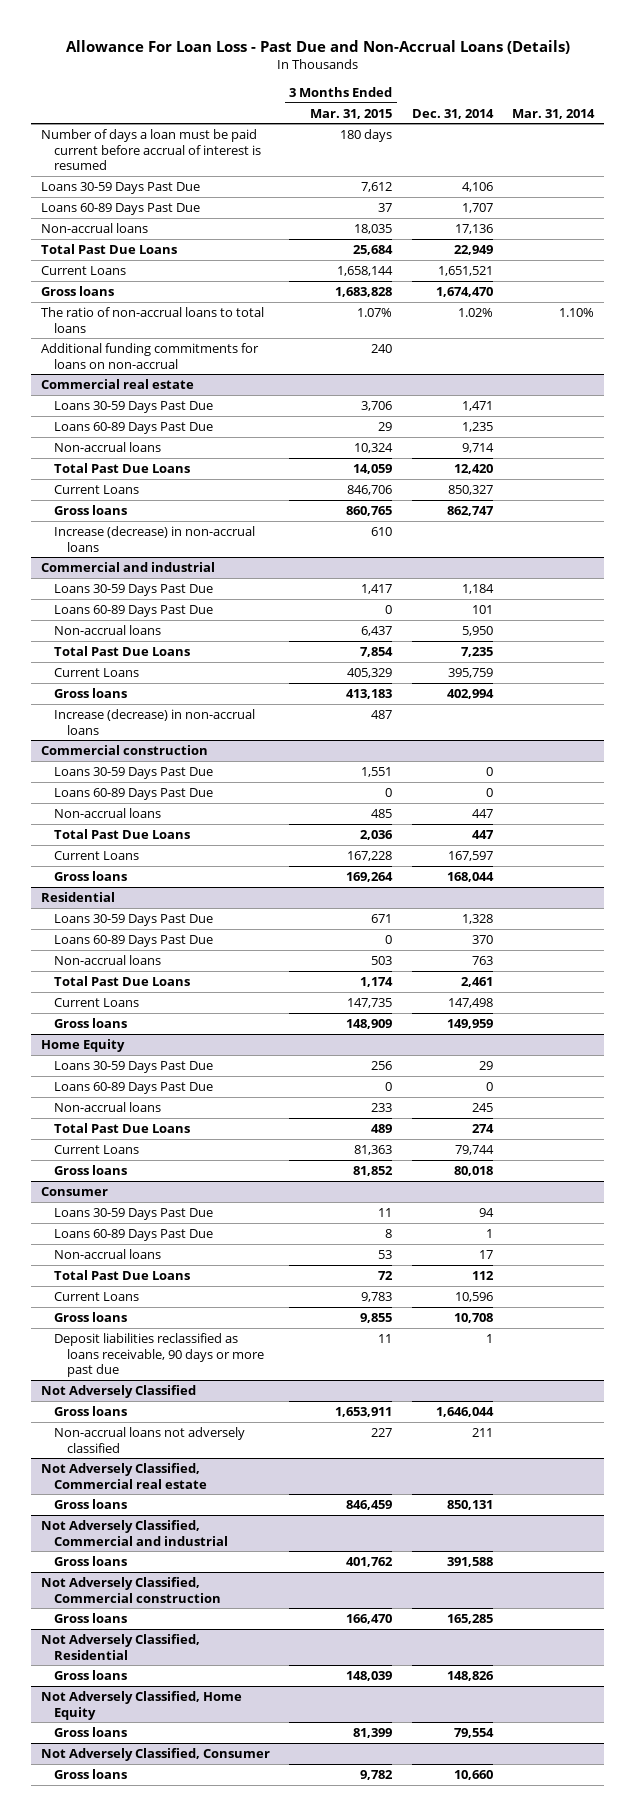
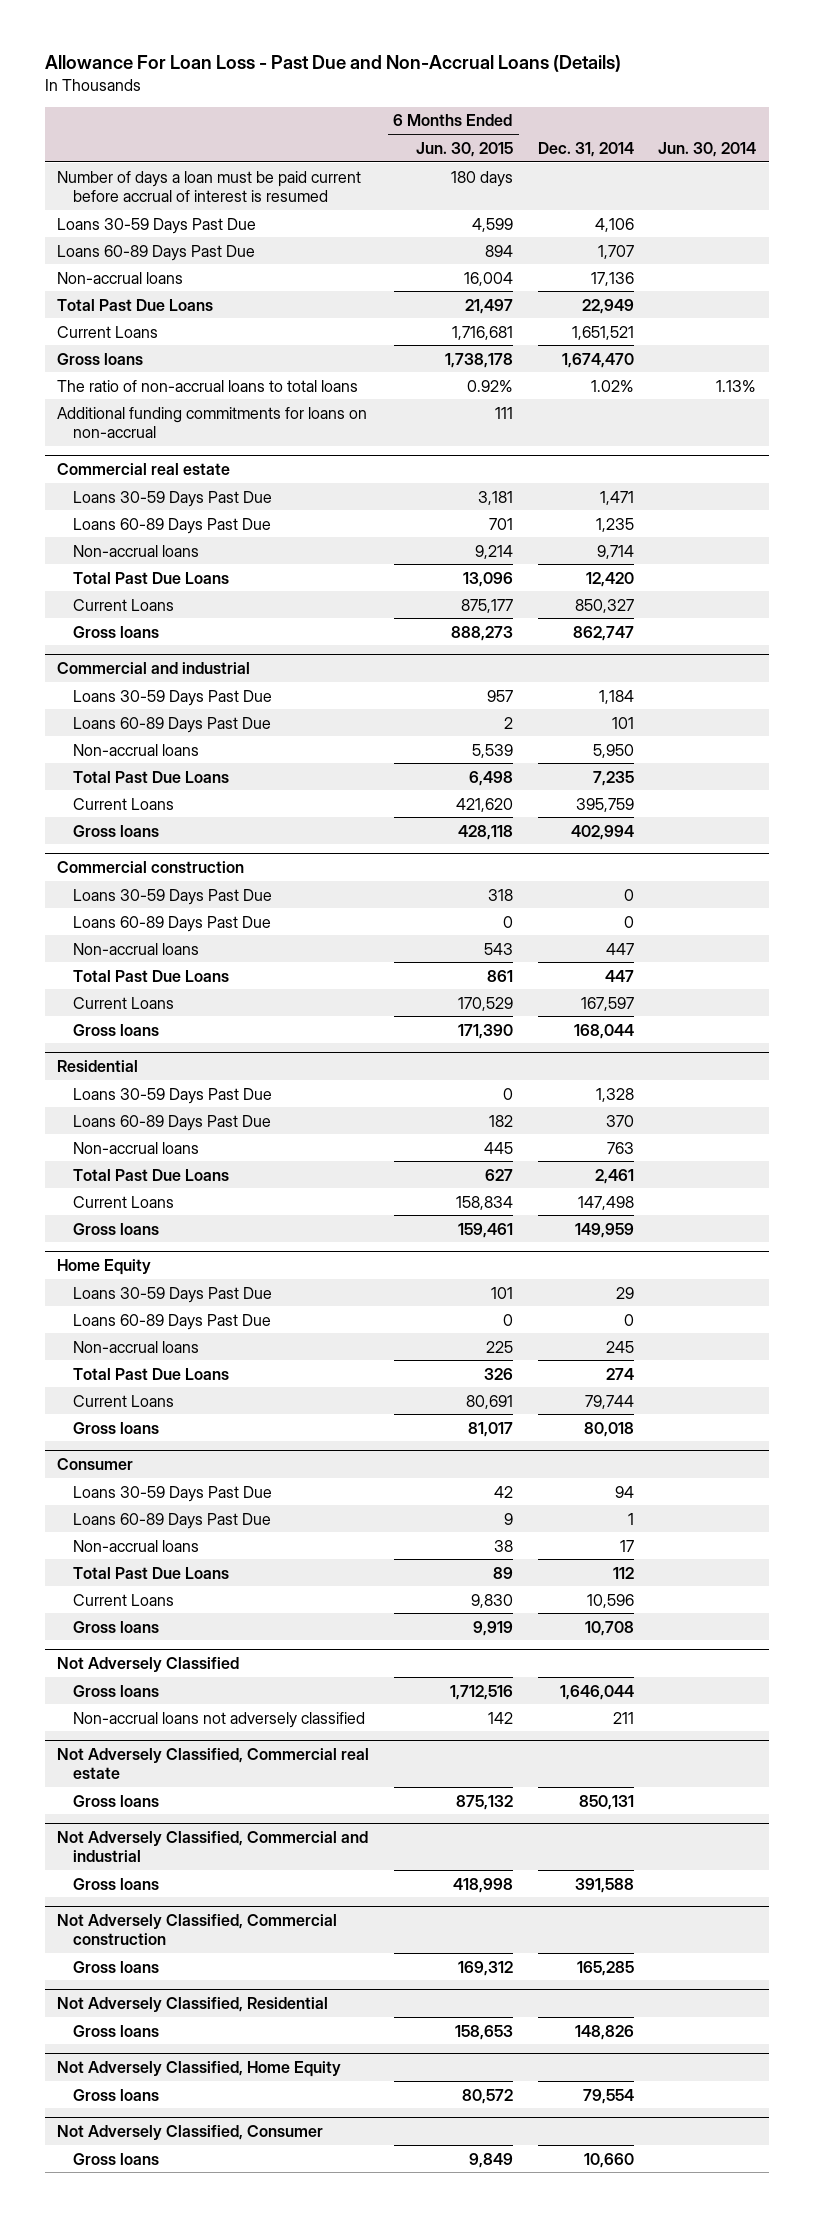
- | 3 Months Ended Mar. 31, 2015 | Dec. 31, 2014 | Mar. 31, 2014
+ | 6 Months Ended Jun. 30, 2015 | Dec. 31, 2014 | Jun. 30, 2014
@ Commercial real estate
- Increase (decrease) in non-accrual loans | 610 | |
@ Commercial and industrial
- Increase (decrease) in non-accrual loans | 487 | |
@ Consumer
- Deposit liabilities reclassified as loans receivable, 90 days or more past due | 11 | 1 |

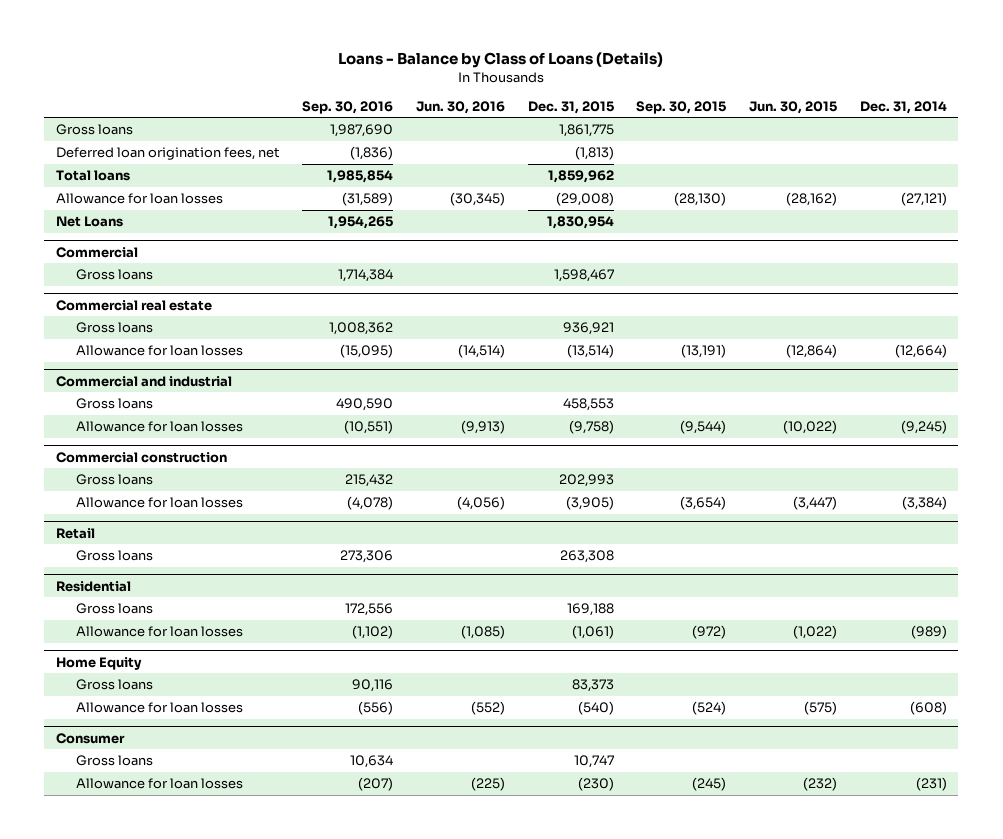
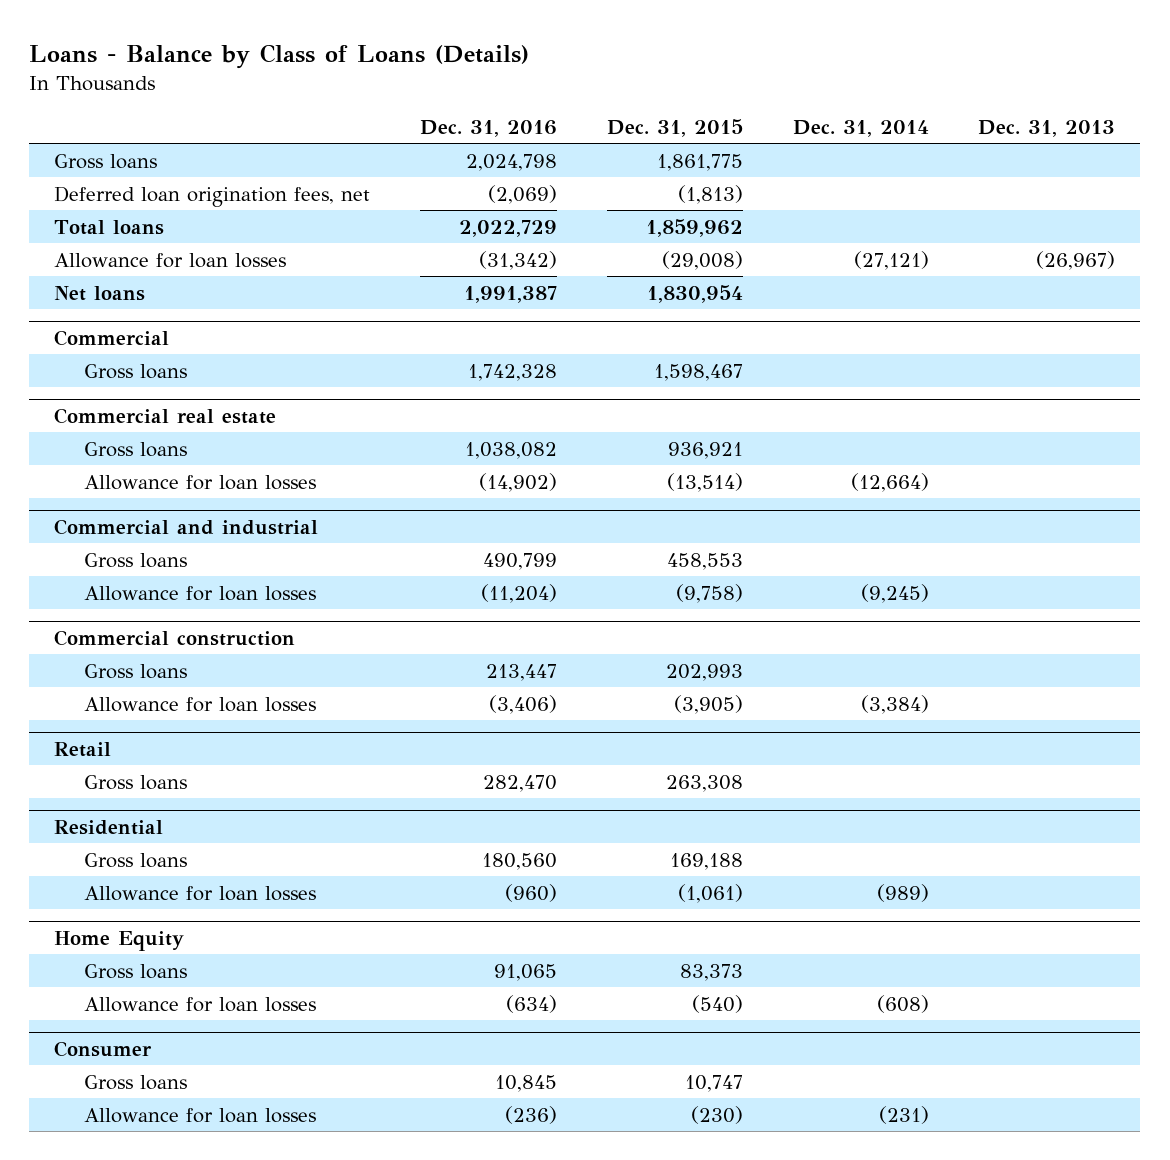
- | Sep. 30, 2016 | Jun. 30, 2016 | Dec. 31, 2015 | Sep. 30, 2015 | Jun. 30, 2015 | Dec. 31, 2014
+ | Dec. 31, 2016 | Dec. 31, 2015 | Dec. 31, 2014 | Dec. 31, 2013
- Net Loans | 1,954,265 | | 1,830,954 | | |
+ Net loans | 1,991,387 | 1,830,954 | |

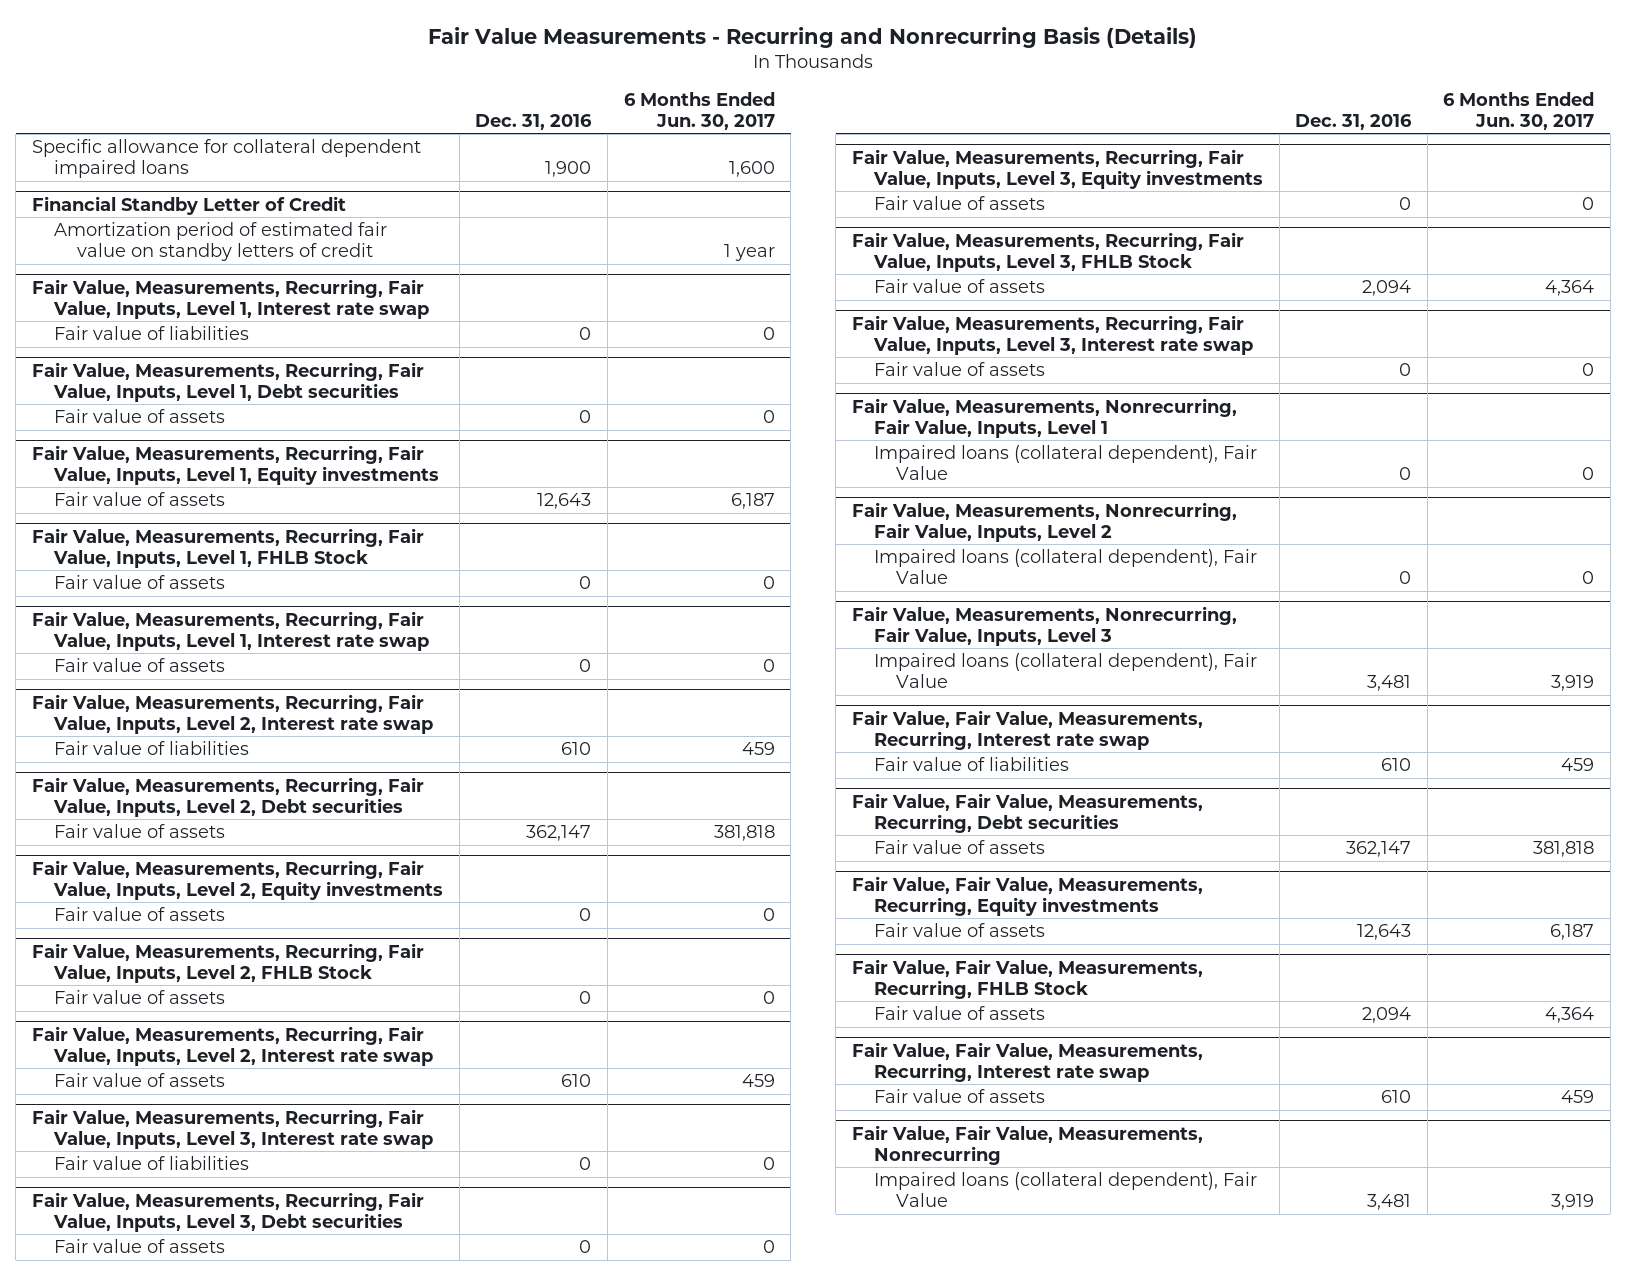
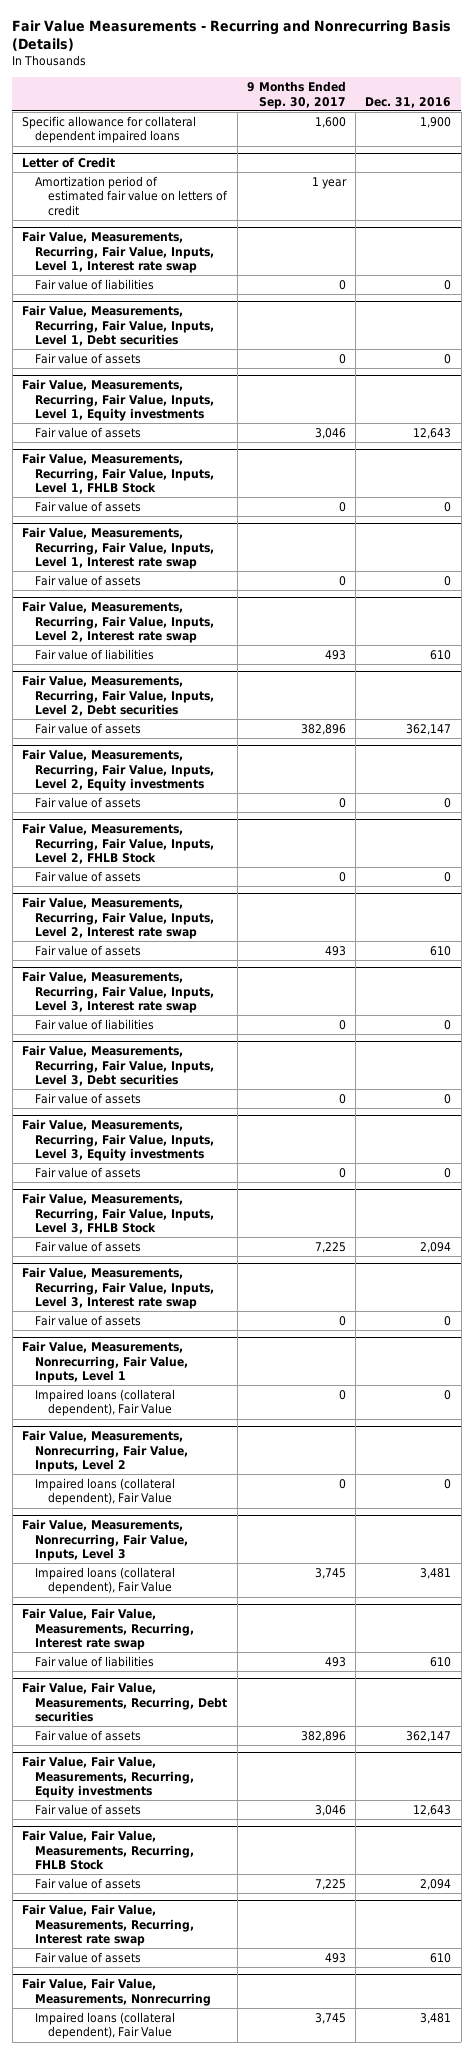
- | Dec. 31, 2016 | 6 Months Ended Jun. 30, 2017
+ | 9 Months Ended Sep. 30, 2017 | Dec. 31, 2016
- Financial Standby Letter of Credit
- Amortization period of estimated fair value on standby letters of credit | | 1 year
+ Letter of Credit
+ Amortization period of estimated fair value on letters of credit | 1 year |

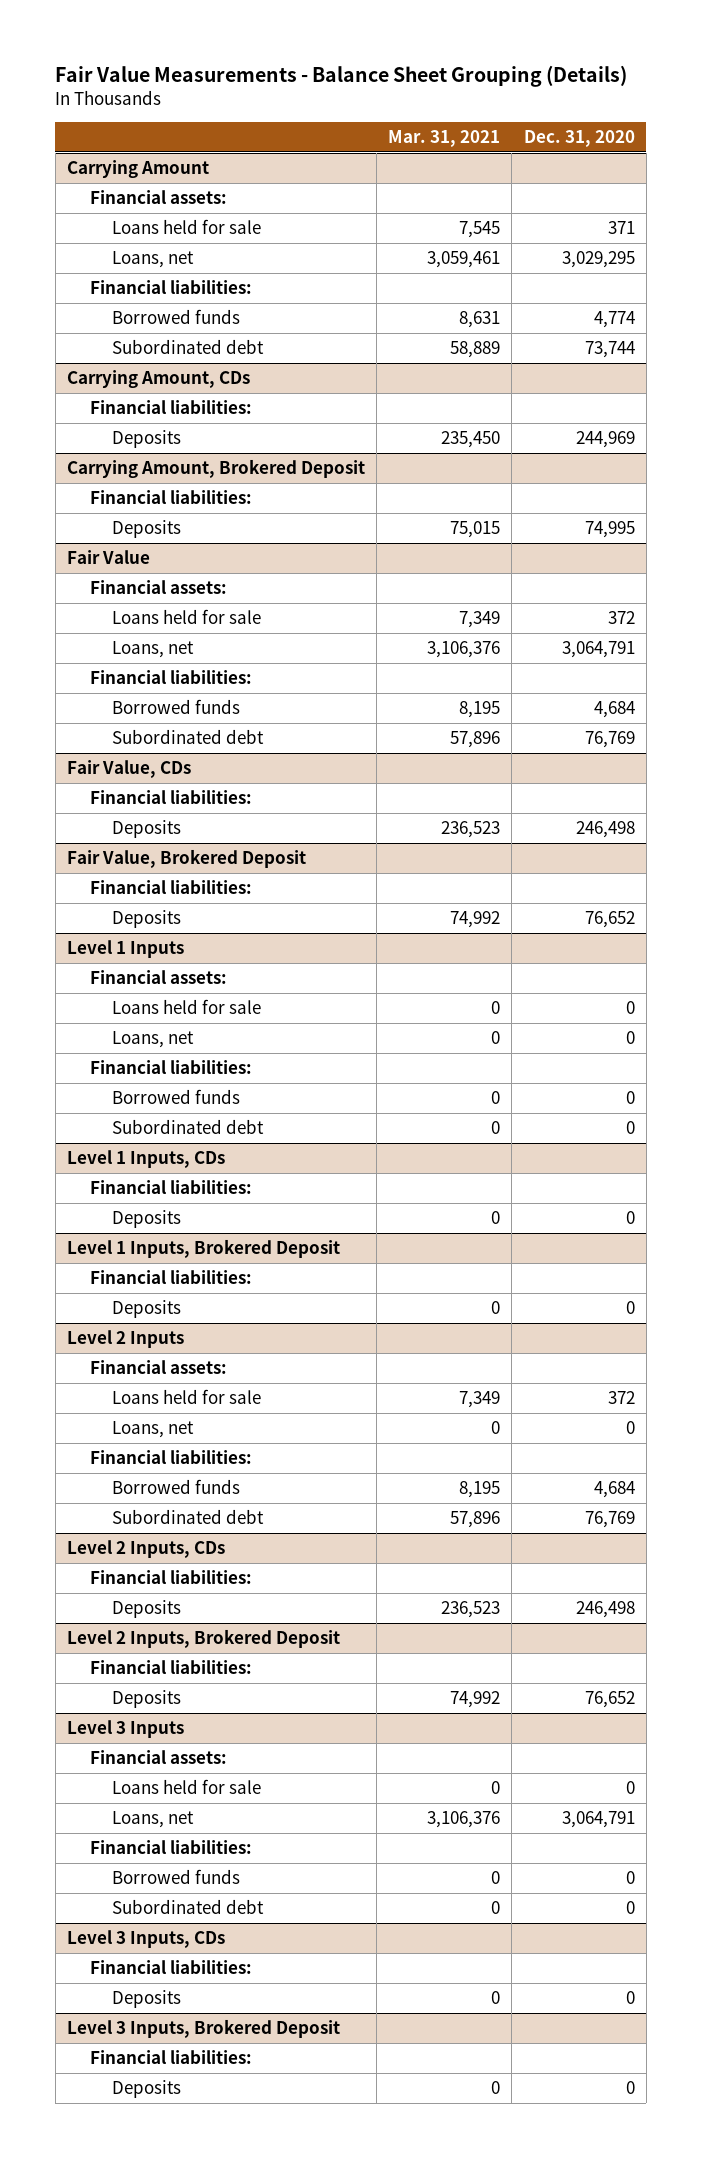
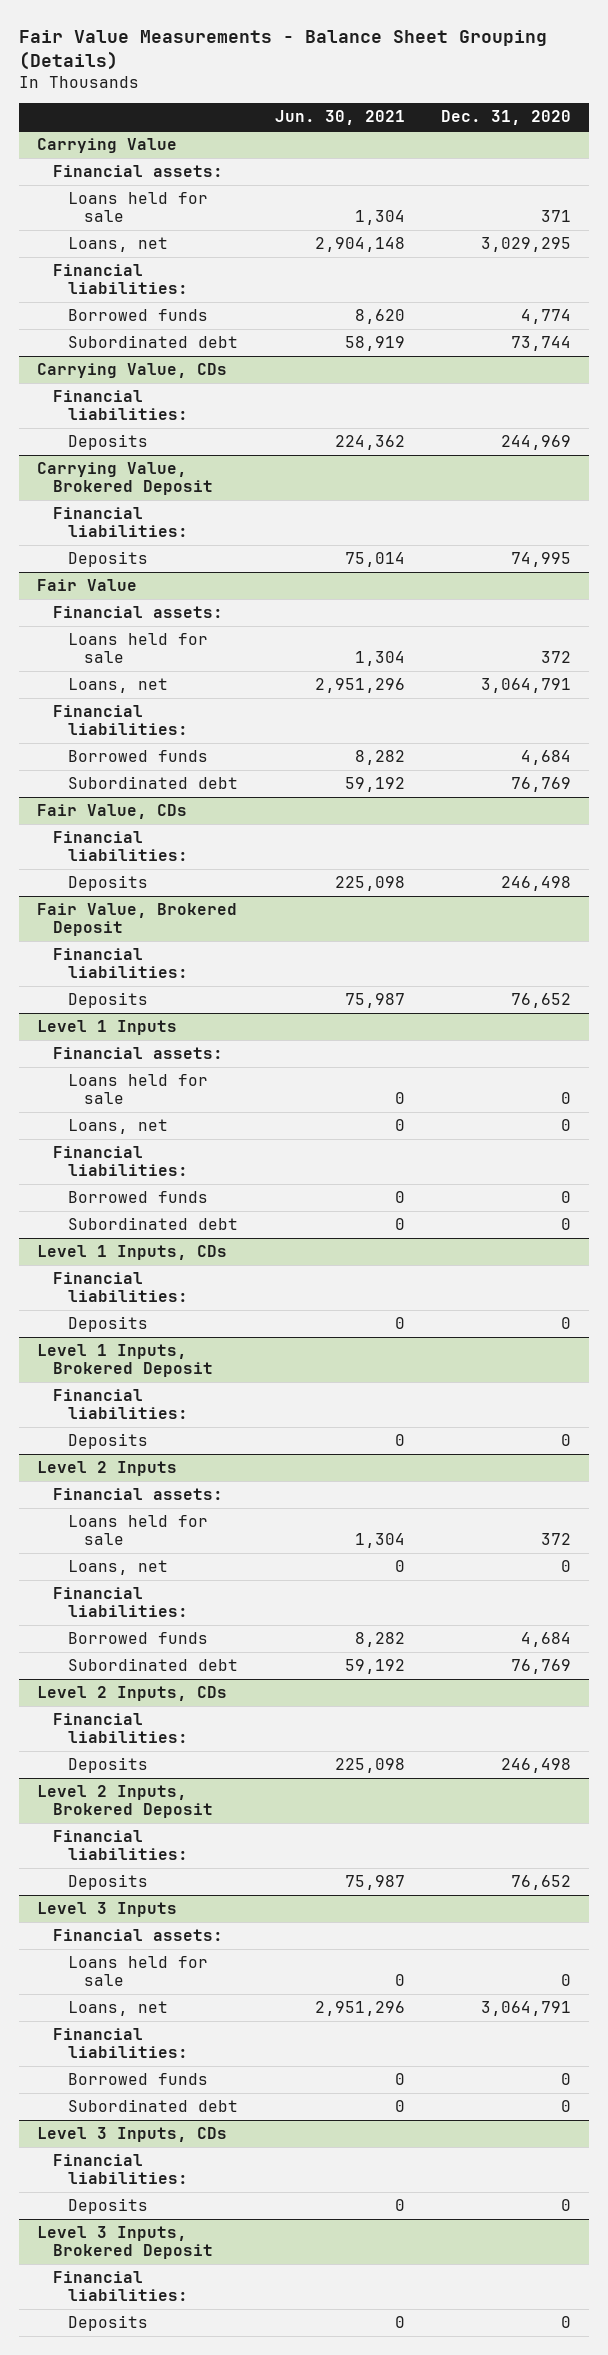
- | Mar. 31, 2021 | Dec. 31, 2020
+ | Jun. 30, 2021 | Dec. 31, 2020
- Carrying Amount
+ Carrying Value
- Carrying Amount, CDs
+ Carrying Value, CDs
- Carrying Amount, Brokered Deposit
+ Carrying Value, Brokered Deposit

